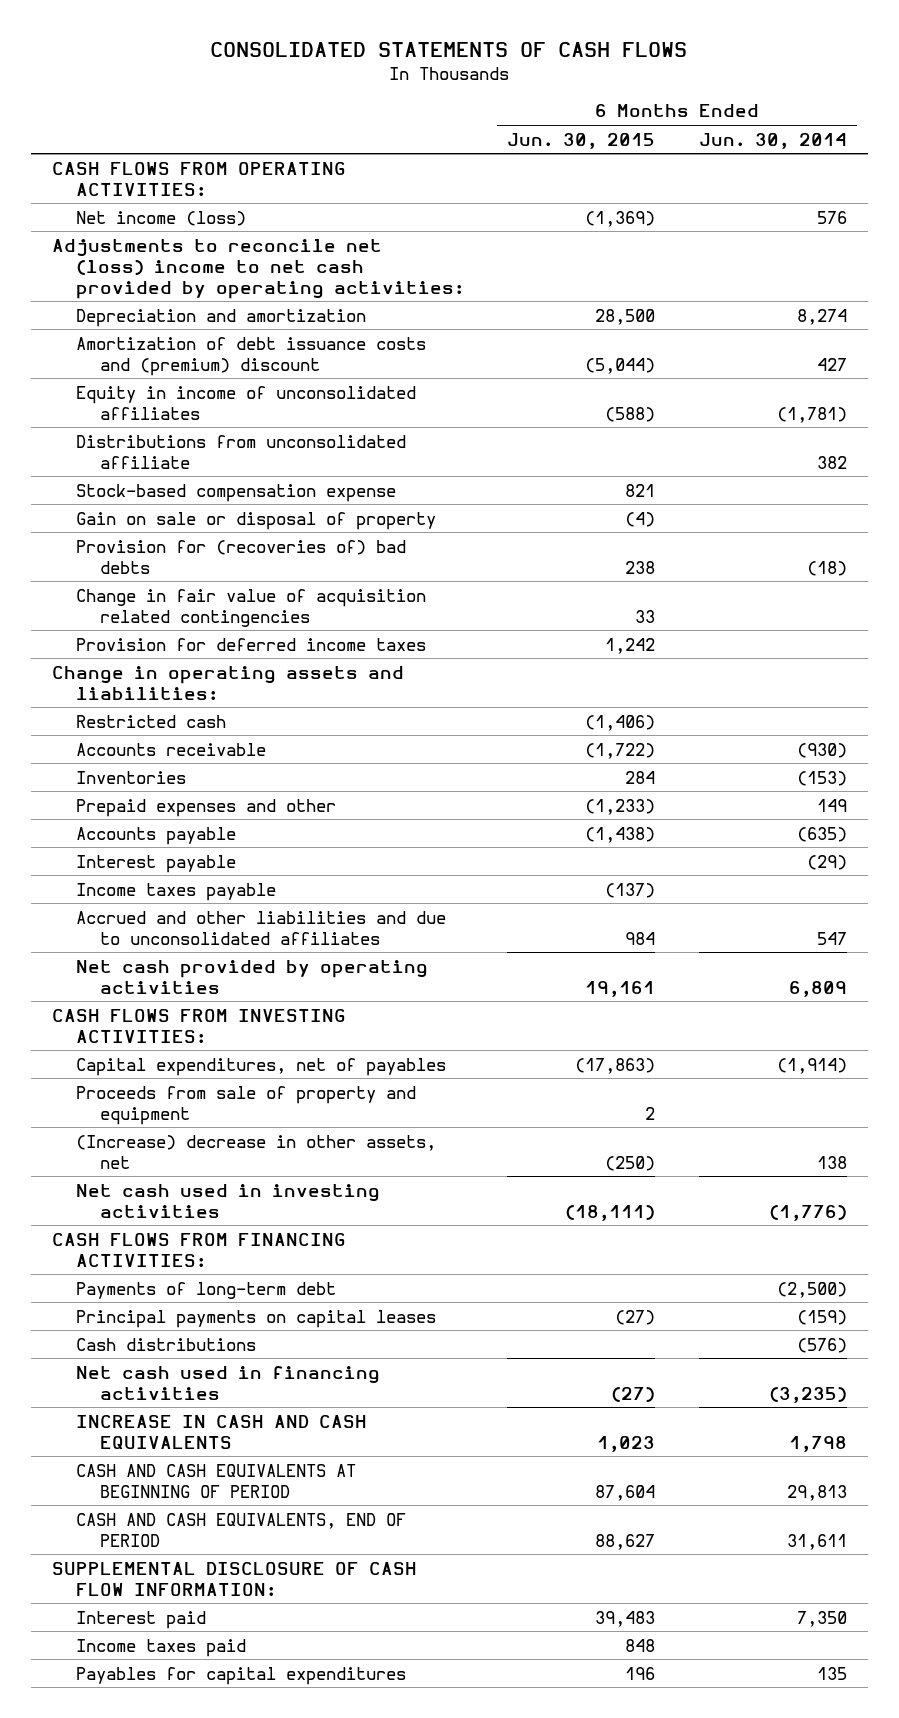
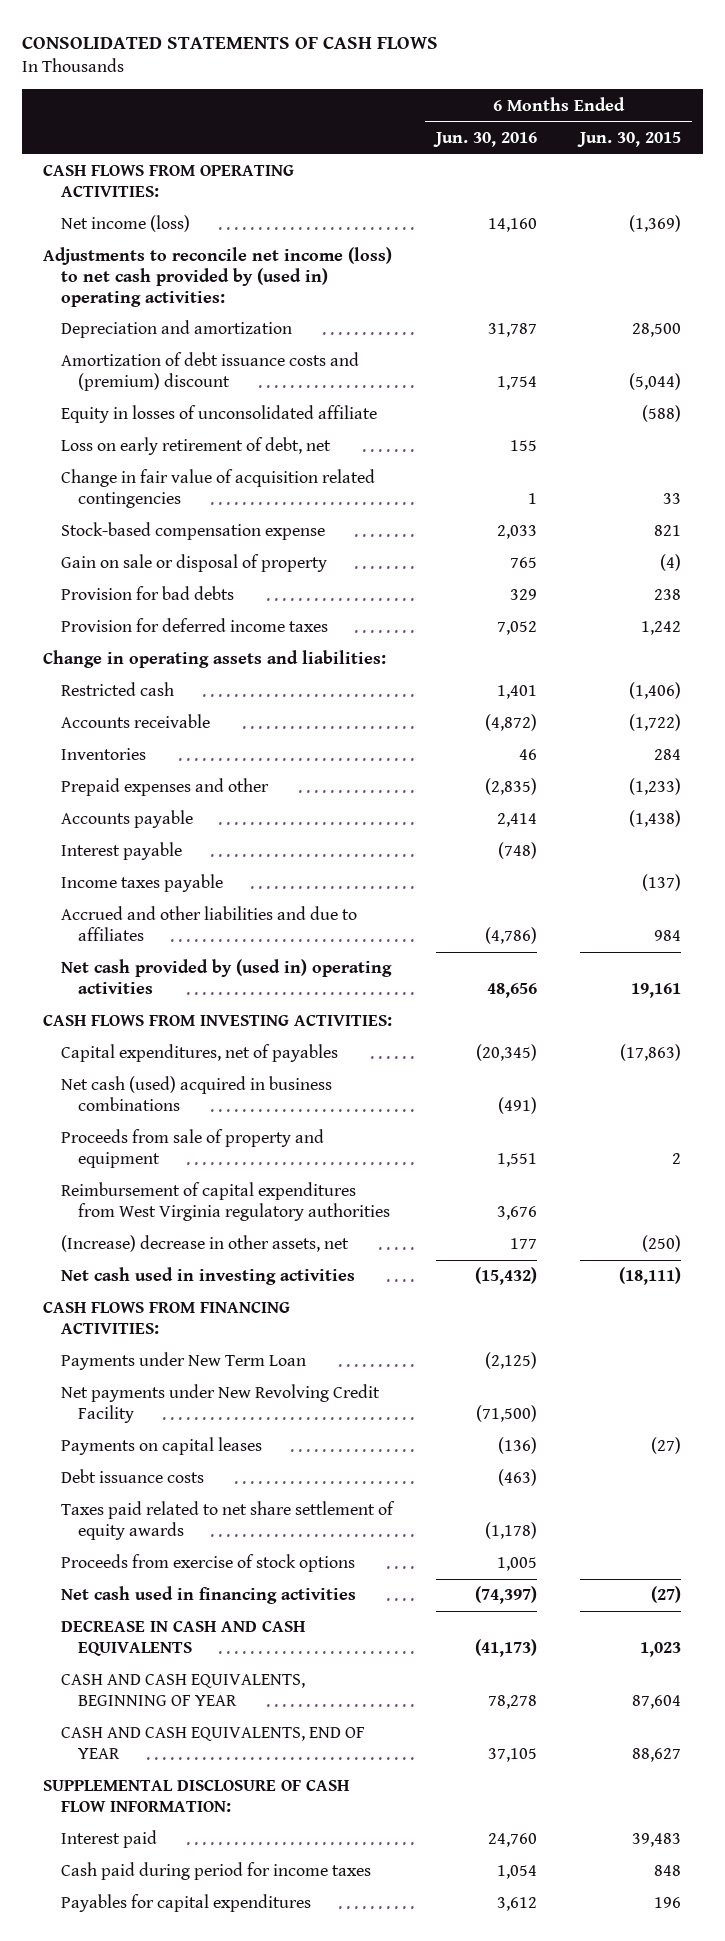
- | 6 Months Ended Jun. 30, 2015 | 6 Months Ended Jun. 30, 2014
+ | 6 Months Ended Jun. 30, 2016 | 6 Months Ended Jun. 30, 2015
- Adjustments to reconcile net (loss) income to net cash provided by operating activities:
+ Adjustments to reconcile net income (loss) to net cash provided by (used in) operating activities:
- Equity in income of unconsolidated affiliates | (588) | (1,781)
- Distributions from unconsolidated affiliate | | 382
+ Equity in losses of unconsolidated affiliate | | (588)
+ Loss on early retirement of debt, net | 155 |
moved up: Change in fair value of acquisition related contingencies | 1 | 33
- Provision for (recoveries of) bad debts | 238 | (18)
+ Provision for bad debts | 329 | 238
- Accrued and other liabilities and due to unconsolidated affiliates | 984 | 547
- Net cash provided by operating activities | 19,161 | 6,809
+ Accrued and other liabilities and due to affiliates | (4,786) | 984
+ Net cash provided by (used in) operating activities | 48,656 | 19,161
+ Net cash (used) acquired in business combinations | (491) |
+ Reimbursement of capital expenditures from West Virginia regulatory authorities | 3,676 |
- Payments of long-term debt | | (2,500)
- Principal payments on capital leases | (27) | (159)
- Cash distributions | | (576)
+ Payments under New Term Loan | (2,125) |
+ Net payments under New Revolving Credit Facility | (71,500) |
+ Payments on capital leases | (136) | (27)
+ Debt issuance costs | (463) |
+ Taxes paid related to net share settlement of equity awards | (1,178) |
+ Proceeds from exercise of stock options | 1,005 |
- INCREASE IN CASH AND CASH EQUIVALENTS | 1,023 | 1,798
- CASH AND CASH EQUIVALENTS AT BEGINNING OF PERIOD | 87,604 | 29,813
- CASH AND CASH EQUIVALENTS, END OF PERIOD | 88,627 | 31,611
+ DECREASE IN CASH AND CASH EQUIVALENTS | (41,173) | 1,023
+ CASH AND CASH EQUIVALENTS, BEGINNING OF YEAR | 78,278 | 87,604
+ CASH AND CASH EQUIVALENTS, END OF YEAR | 37,105 | 88,627
- Income taxes paid | 848 |
+ Cash paid during period for income taxes | 1,054 | 848

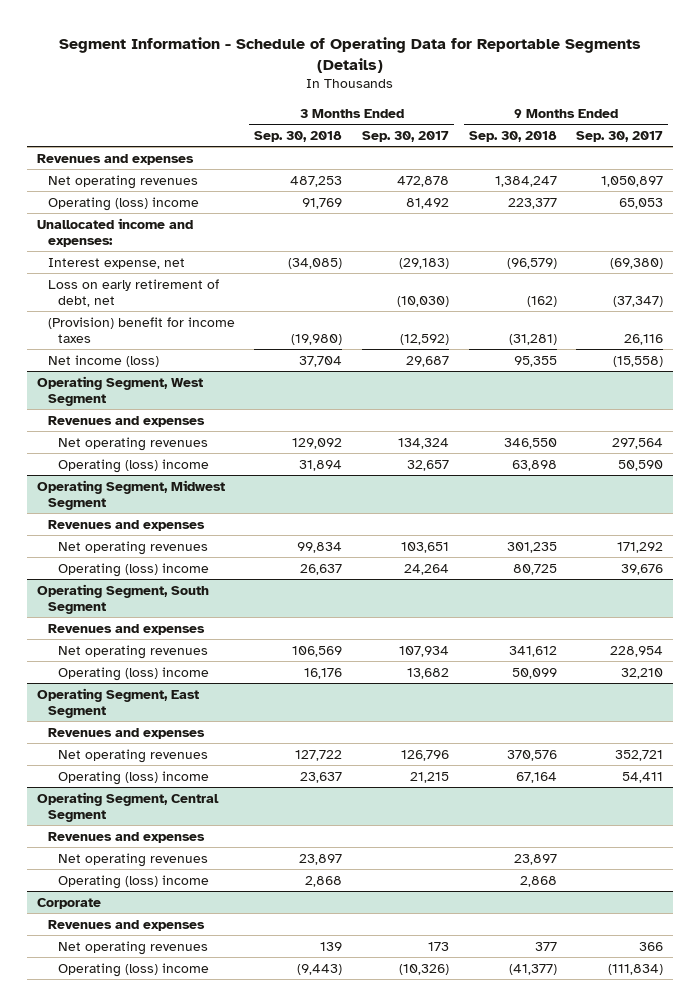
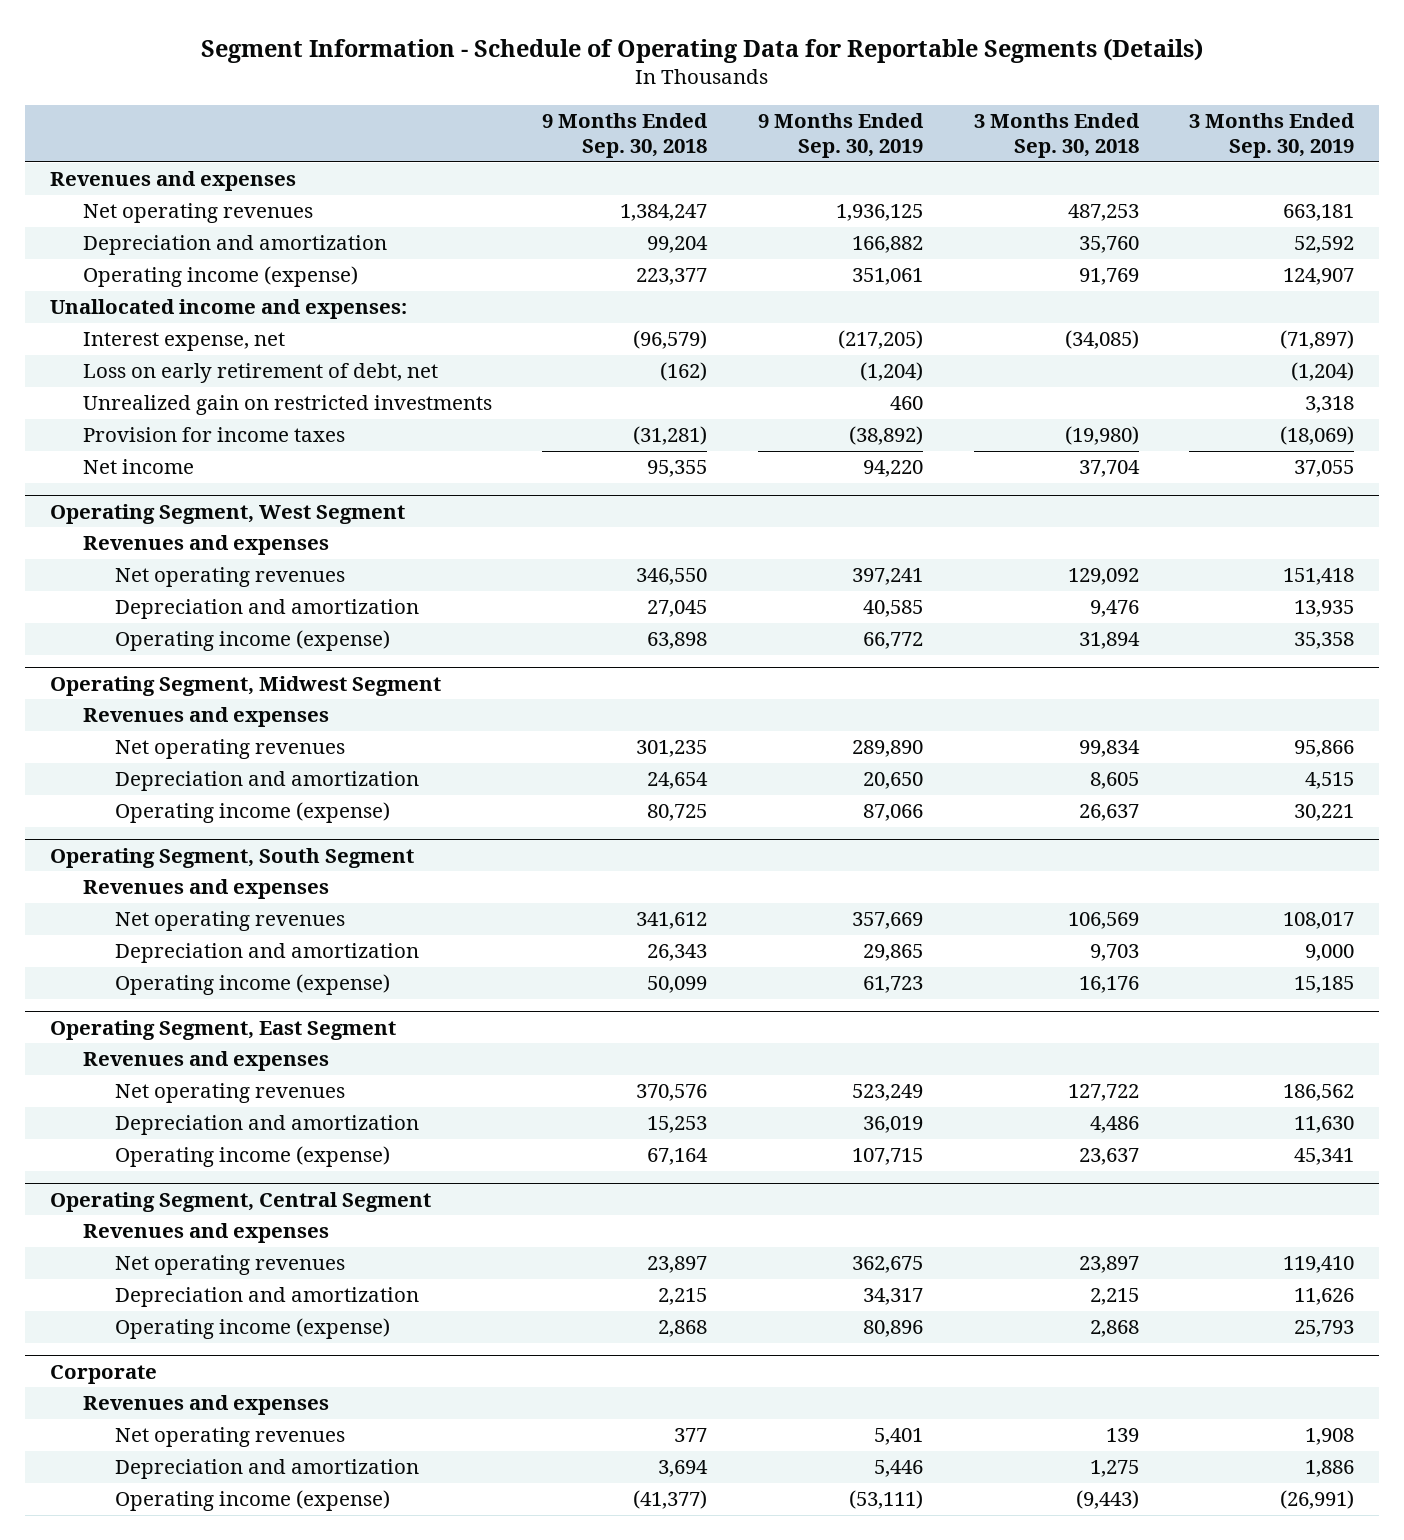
- | 3 Months Ended Sep. 30, 2018 | 3 Months Ended Sep. 30, 2017 | 9 Months Ended Sep. 30, 2018 | 9 Months Ended Sep. 30, 2017
+ | 9 Months Ended Sep. 30, 2018 | 9 Months Ended Sep. 30, 2019 | 3 Months Ended Sep. 30, 2018 | 3 Months Ended Sep. 30, 2019
- Operating (loss) income | 91,769 | 81,492 | 223,377 | 65,053
+ Depreciation and amortization | 99,204 | 166,882 | 35,760 | 52,592
+ Operating income (expense) | 223,377 | 351,061 | 91,769 | 124,907
- (Provision) benefit for income taxes | (19,980) | (12,592) | (31,281) | 26,116
- Net income (loss) | 37,704 | 29,687 | 95,355 | (15,558)
+ Unrealized gain on restricted investments | | 460 | | 3,318
+ Provision for income taxes | (31,281) | (38,892) | (19,980) | (18,069)
+ Net income | 95,355 | 94,220 | 37,704 | 37,055
@ Operating Segment, West Segment
- Operating (loss) income | 31,894 | 32,657 | 63,898 | 50,590
+ Depreciation and amortization | 27,045 | 40,585 | 9,476 | 13,935
+ Operating income (expense) | 63,898 | 66,772 | 31,894 | 35,358
@ Operating Segment, Midwest Segment
- Operating (loss) income | 26,637 | 24,264 | 80,725 | 39,676
+ Depreciation and amortization | 24,654 | 20,650 | 8,605 | 4,515
+ Operating income (expense) | 80,725 | 87,066 | 26,637 | 30,221
@ Operating Segment, South Segment
- Operating (loss) income | 16,176 | 13,682 | 50,099 | 32,210
+ Depreciation and amortization | 26,343 | 29,865 | 9,703 | 9,000
+ Operating income (expense) | 50,099 | 61,723 | 16,176 | 15,185
@ Operating Segment, East Segment
- Operating (loss) income | 23,637 | 21,215 | 67,164 | 54,411
+ Depreciation and amortization | 15,253 | 36,019 | 4,486 | 11,630
+ Operating income (expense) | 67,164 | 107,715 | 23,637 | 45,341
@ Operating Segment, Central Segment
- Operating (loss) income | 2,868 | | 2,868 |
+ Depreciation and amortization | 2,215 | 34,317 | 2,215 | 11,626
+ Operating income (expense) | 2,868 | 80,896 | 2,868 | 25,793
@ Corporate
- Operating (loss) income | (9,443) | (10,326) | (41,377) | (111,834)
+ Depreciation and amortization | 3,694 | 5,446 | 1,275 | 1,886
+ Operating income (expense) | (41,377) | (53,111) | (9,443) | (26,991)

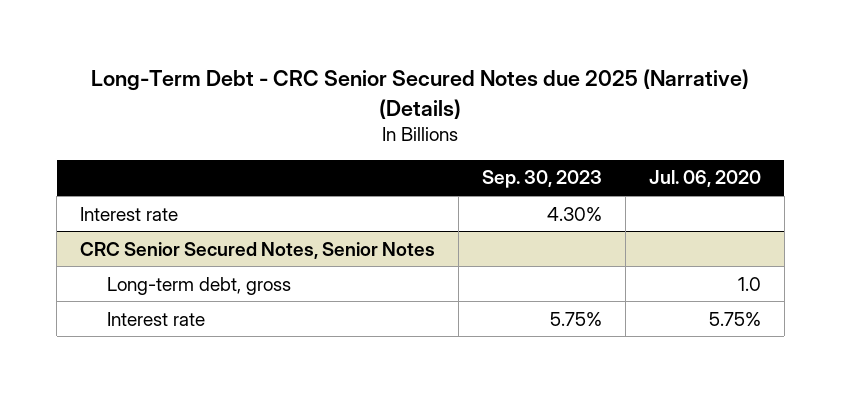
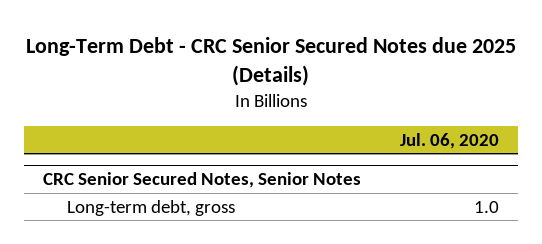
- Long-Term Debt - CRC Senior Secured Notes due 2025 (Narrative) (Details)
+ Long-Term Debt - CRC Senior Secured Notes due 2025 (Details)
- | Sep. 30, 2023 | Jul. 06, 2020
+ | Jul. 06, 2020
- Interest rate | 4.30% |
@ CRC Senior Secured Notes, Senior Notes
- Interest rate | 5.75% | 5.75%

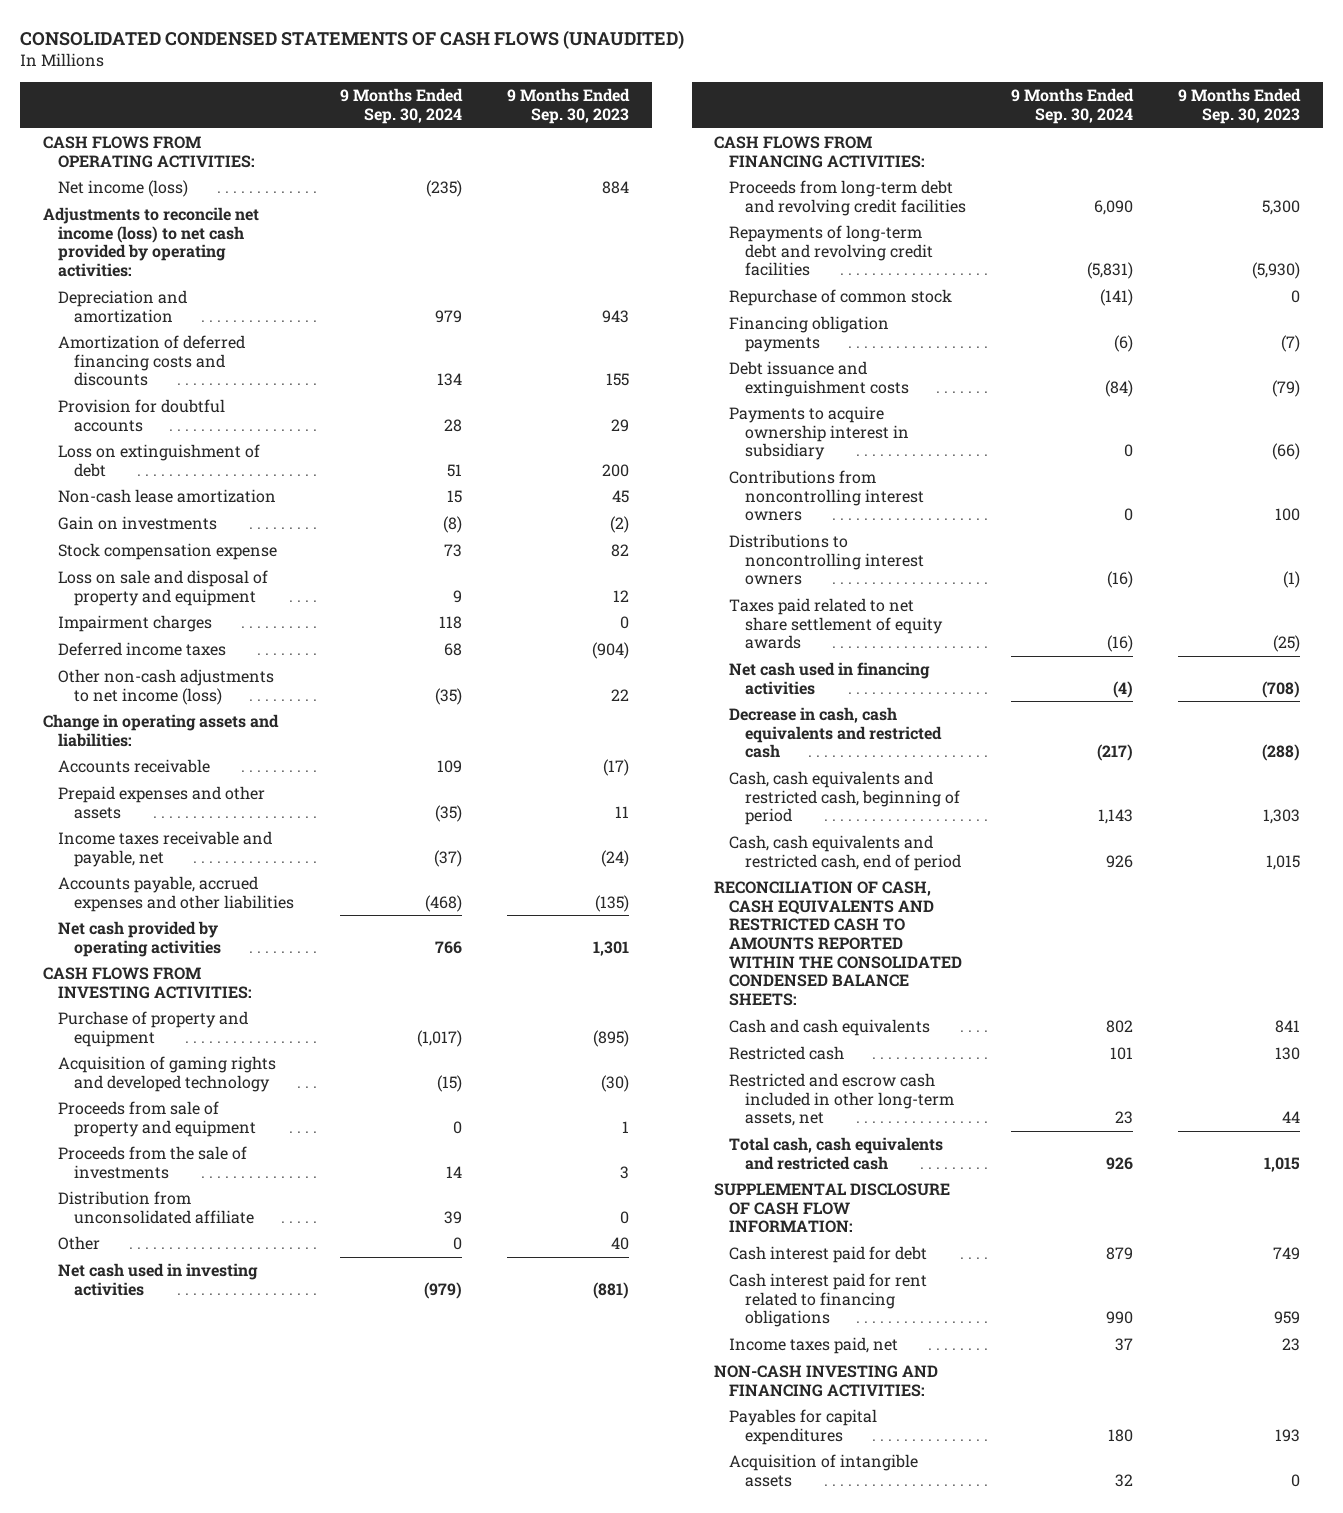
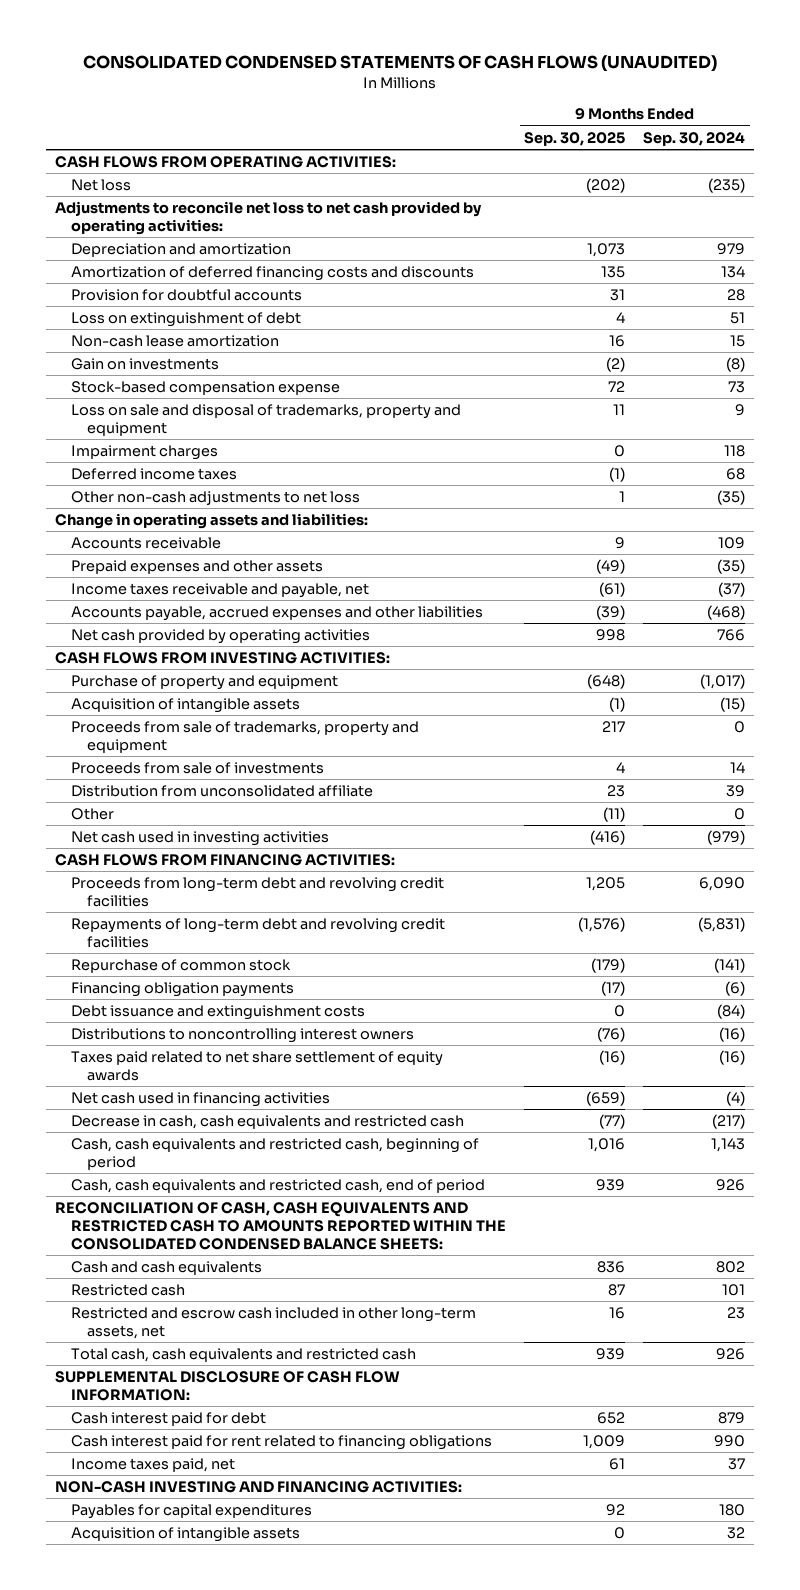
- | 9 Months Ended Sep. 30, 2024 | 9 Months Ended Sep. 30, 2023
+ | 9 Months Ended Sep. 30, 2025 | 9 Months Ended Sep. 30, 2024
- Net income (loss) | (235) | 884
- Adjustments to reconcile net income (loss) to net cash provided by operating activities:
+ Net loss | (202) | (235)
+ Adjustments to reconcile net loss to net cash provided by operating activities:
- Stock compensation expense | 73 | 82
- Loss on sale and disposal of property and equipment | 9 | 12
+ Stock-based compensation expense | 72 | 73
+ Loss on sale and disposal of trademarks, property and equipment | 11 | 9
- Other non-cash adjustments to net income (loss) | (35) | 22
+ Other non-cash adjustments to net loss | 1 | (35)
- Acquisition of gaming rights and developed technology | (15) | (30)
- Proceeds from sale of property and equipment | 0 | 1
- Proceeds from the sale of investments | 14 | 3
+ Acquisition of intangible assets | (1) | (15)
+ Proceeds from sale of trademarks, property and equipment | 217 | 0
+ Proceeds from sale of investments | 4 | 14
- Payments to acquire ownership interest in subsidiary | 0 | (66)
- Contributions from noncontrolling interest owners | 0 | 100

